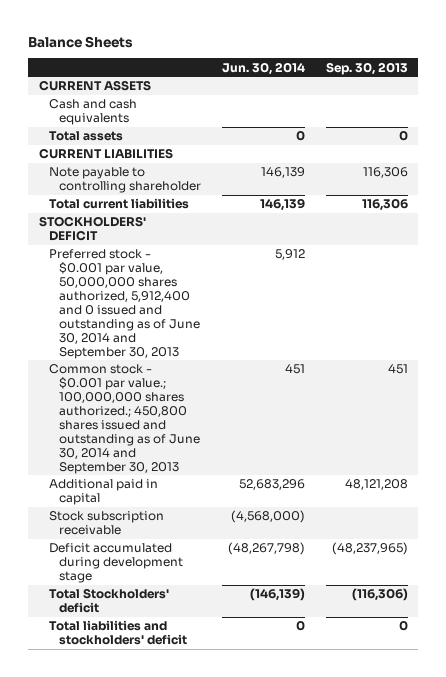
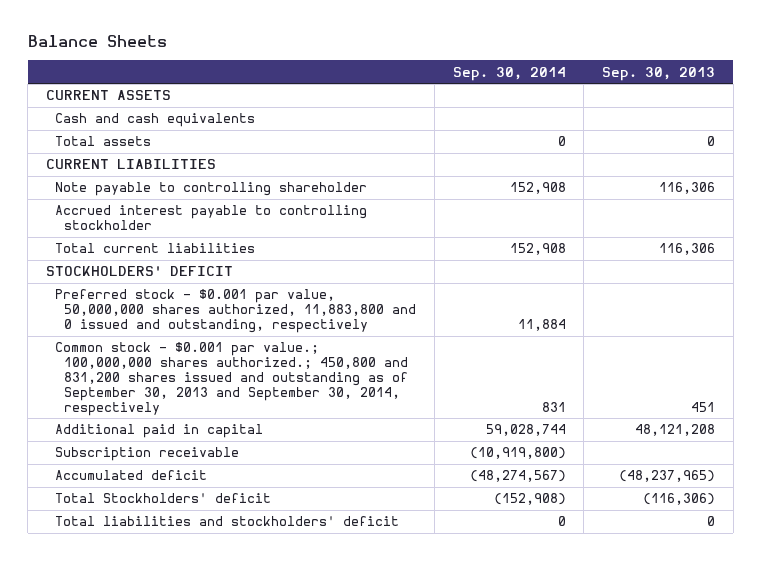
- | Jun. 30, 2014 | Sep. 30, 2013
+ | Sep. 30, 2014 | Sep. 30, 2013
+ Accrued interest payable to controlling stockholder
- Preferred stock - $0.001 par value, 50,000,000 shares authorized, 5,912,400 and 0 issued and outstanding as of June 30, 2014 and September 30, 2013 | 5,912 |
- Common stock - $0.001 par value.; 100,000,000 shares authorized.; 450,800 shares issued and outstanding as of June 30, 2014 and September 30, 2013 | 451 | 451
+ Preferred stock - $0.001 par value, 50,000,000 shares authorized, 11,883,800 and 0 issued and outstanding, respectively | 11,884 |
+ Common stock - $0.001 par value.; 100,000,000 shares authorized.; 450,800 and 831,200 shares issued and outstanding as of September 30, 2013 and September 30, 2014, respectively | 831 | 451
- Stock subscription receivable | (4,568,000) |
- Deficit accumulated during development stage | (48,267,798) | (48,237,965)
+ Subscription receivable | (10,919,800) |
+ Accumulated deficit | (48,274,567) | (48,237,965)

